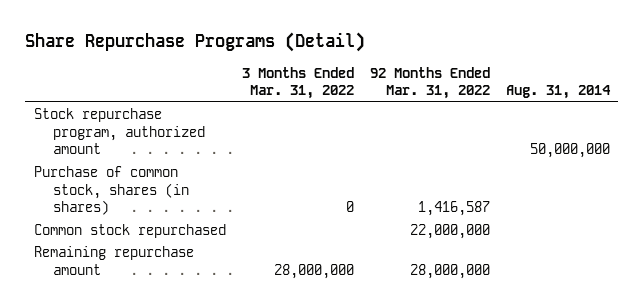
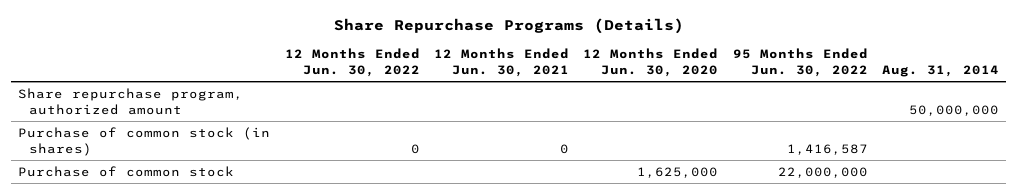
- Share Repurchase Programs (Detail)
+ Share Repurchase Programs (Details)
- | 3 Months Ended Mar. 31, 2022 | 92 Months Ended Mar. 31, 2022 | Aug. 31, 2014
+ | 12 Months Ended Jun. 30, 2022 | 12 Months Ended Jun. 30, 2021 | 12 Months Ended Jun. 30, 2020 | 95 Months Ended Jun. 30, 2022 | Aug. 31, 2014
- Stock repurchase program, authorized amount | | | 50,000,000
- Purchase of common stock, shares (in shares) | 0 | 1,416,587 |
- Common stock repurchased | | 22,000,000 |
- Remaining repurchase amount | 28,000,000 | 28,000,000 |
+ Share repurchase program, authorized amount | | | | | 50,000,000
+ Purchase of common stock (in shares) | 0 | 0 | | 1,416,587 |
+ Purchase of common stock | | | 1,625,000 | 22,000,000 |

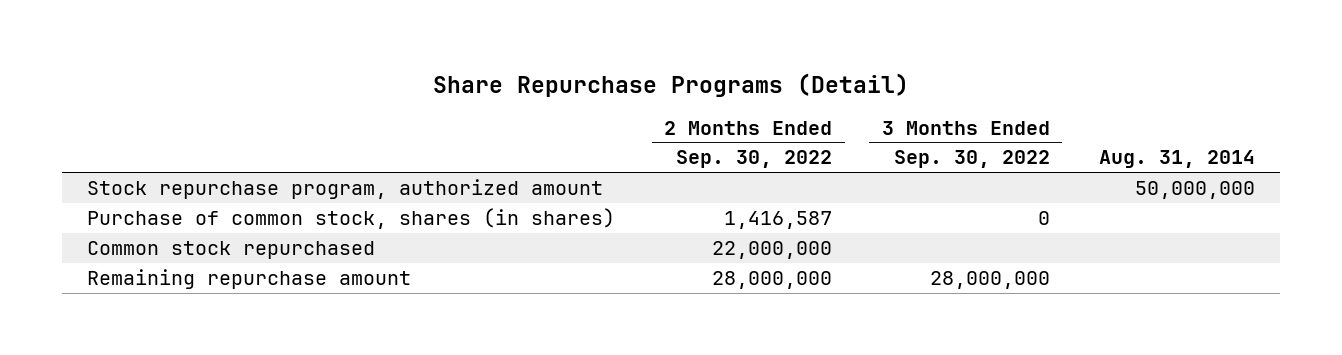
- Share Repurchase Programs (Details)
+ Share Repurchase Programs (Detail)
- | 12 Months Ended Jun. 30, 2022 | 12 Months Ended Jun. 30, 2021 | 12 Months Ended Jun. 30, 2020 | 95 Months Ended Jun. 30, 2022 | Aug. 31, 2014
+ | 2 Months Ended Sep. 30, 2022 | 3 Months Ended Sep. 30, 2022 | Aug. 31, 2014
- Share repurchase program, authorized amount | | | | | 50,000,000
- Purchase of common stock (in shares) | 0 | 0 | | 1,416,587 |
- Purchase of common stock | | | 1,625,000 | 22,000,000 |
+ Stock repurchase program, authorized amount | | | 50,000,000
+ Purchase of common stock, shares (in shares) | 1,416,587 | 0 |
+ Common stock repurchased | 22,000,000 | |
+ Remaining repurchase amount | 28,000,000 | 28,000,000 |

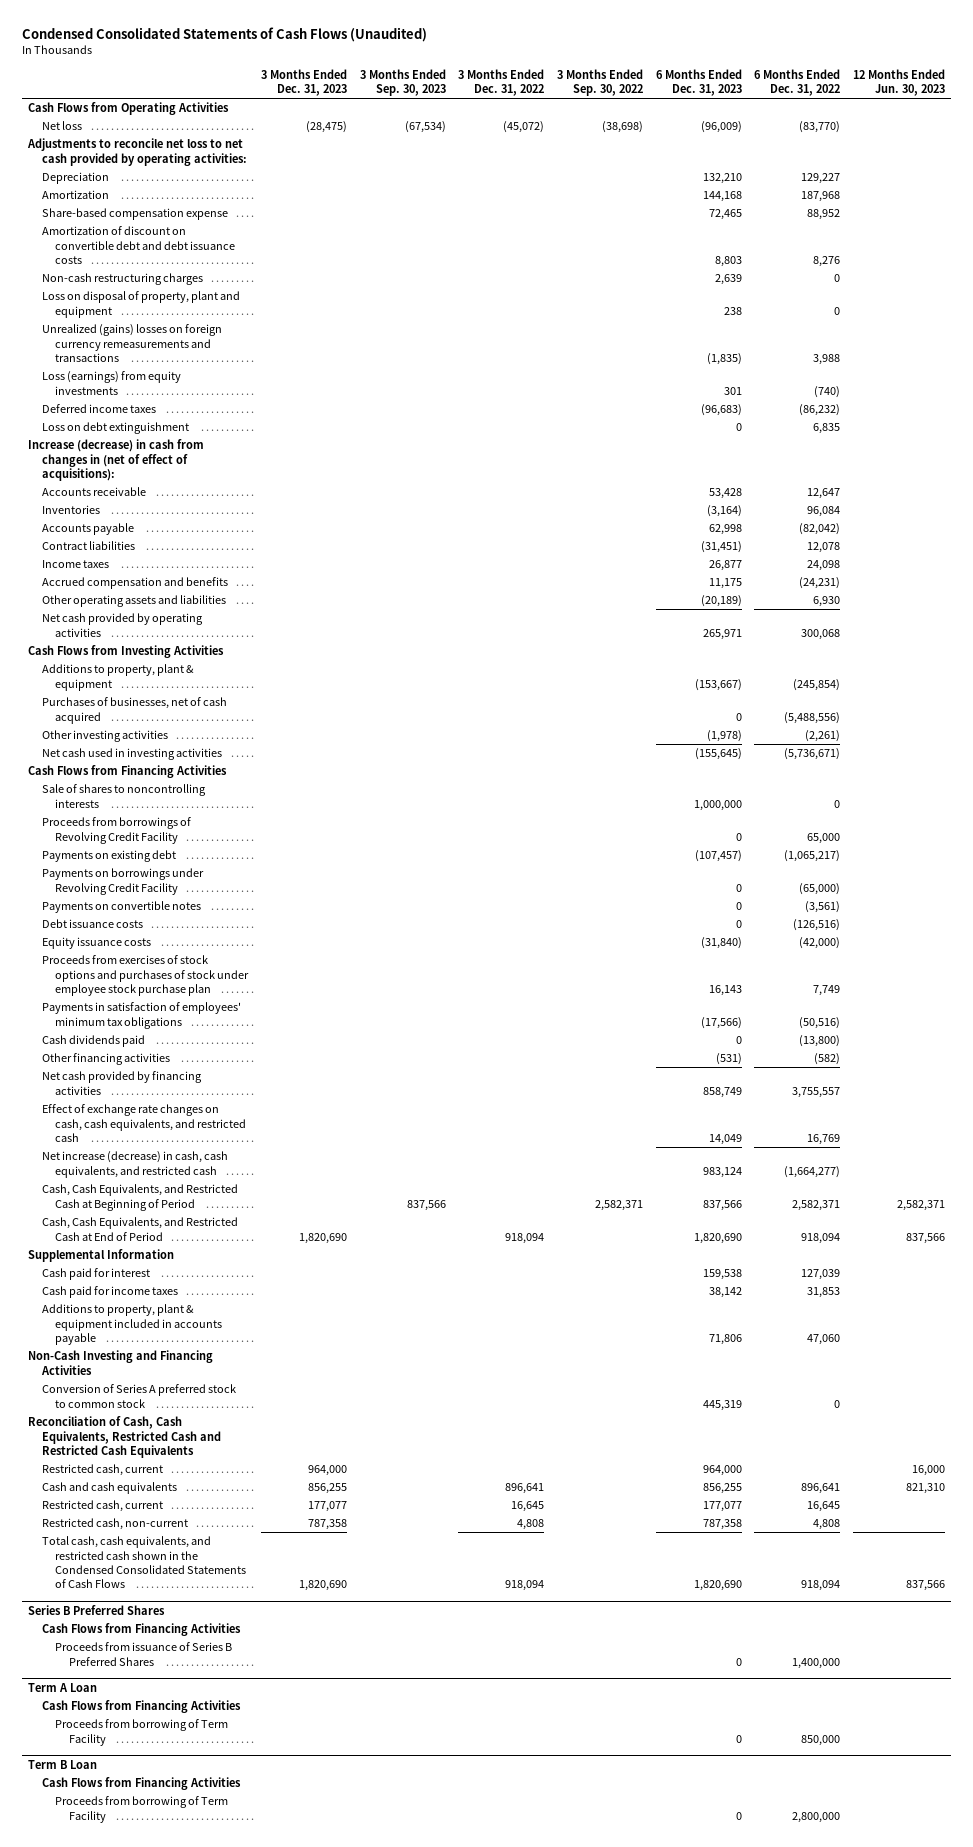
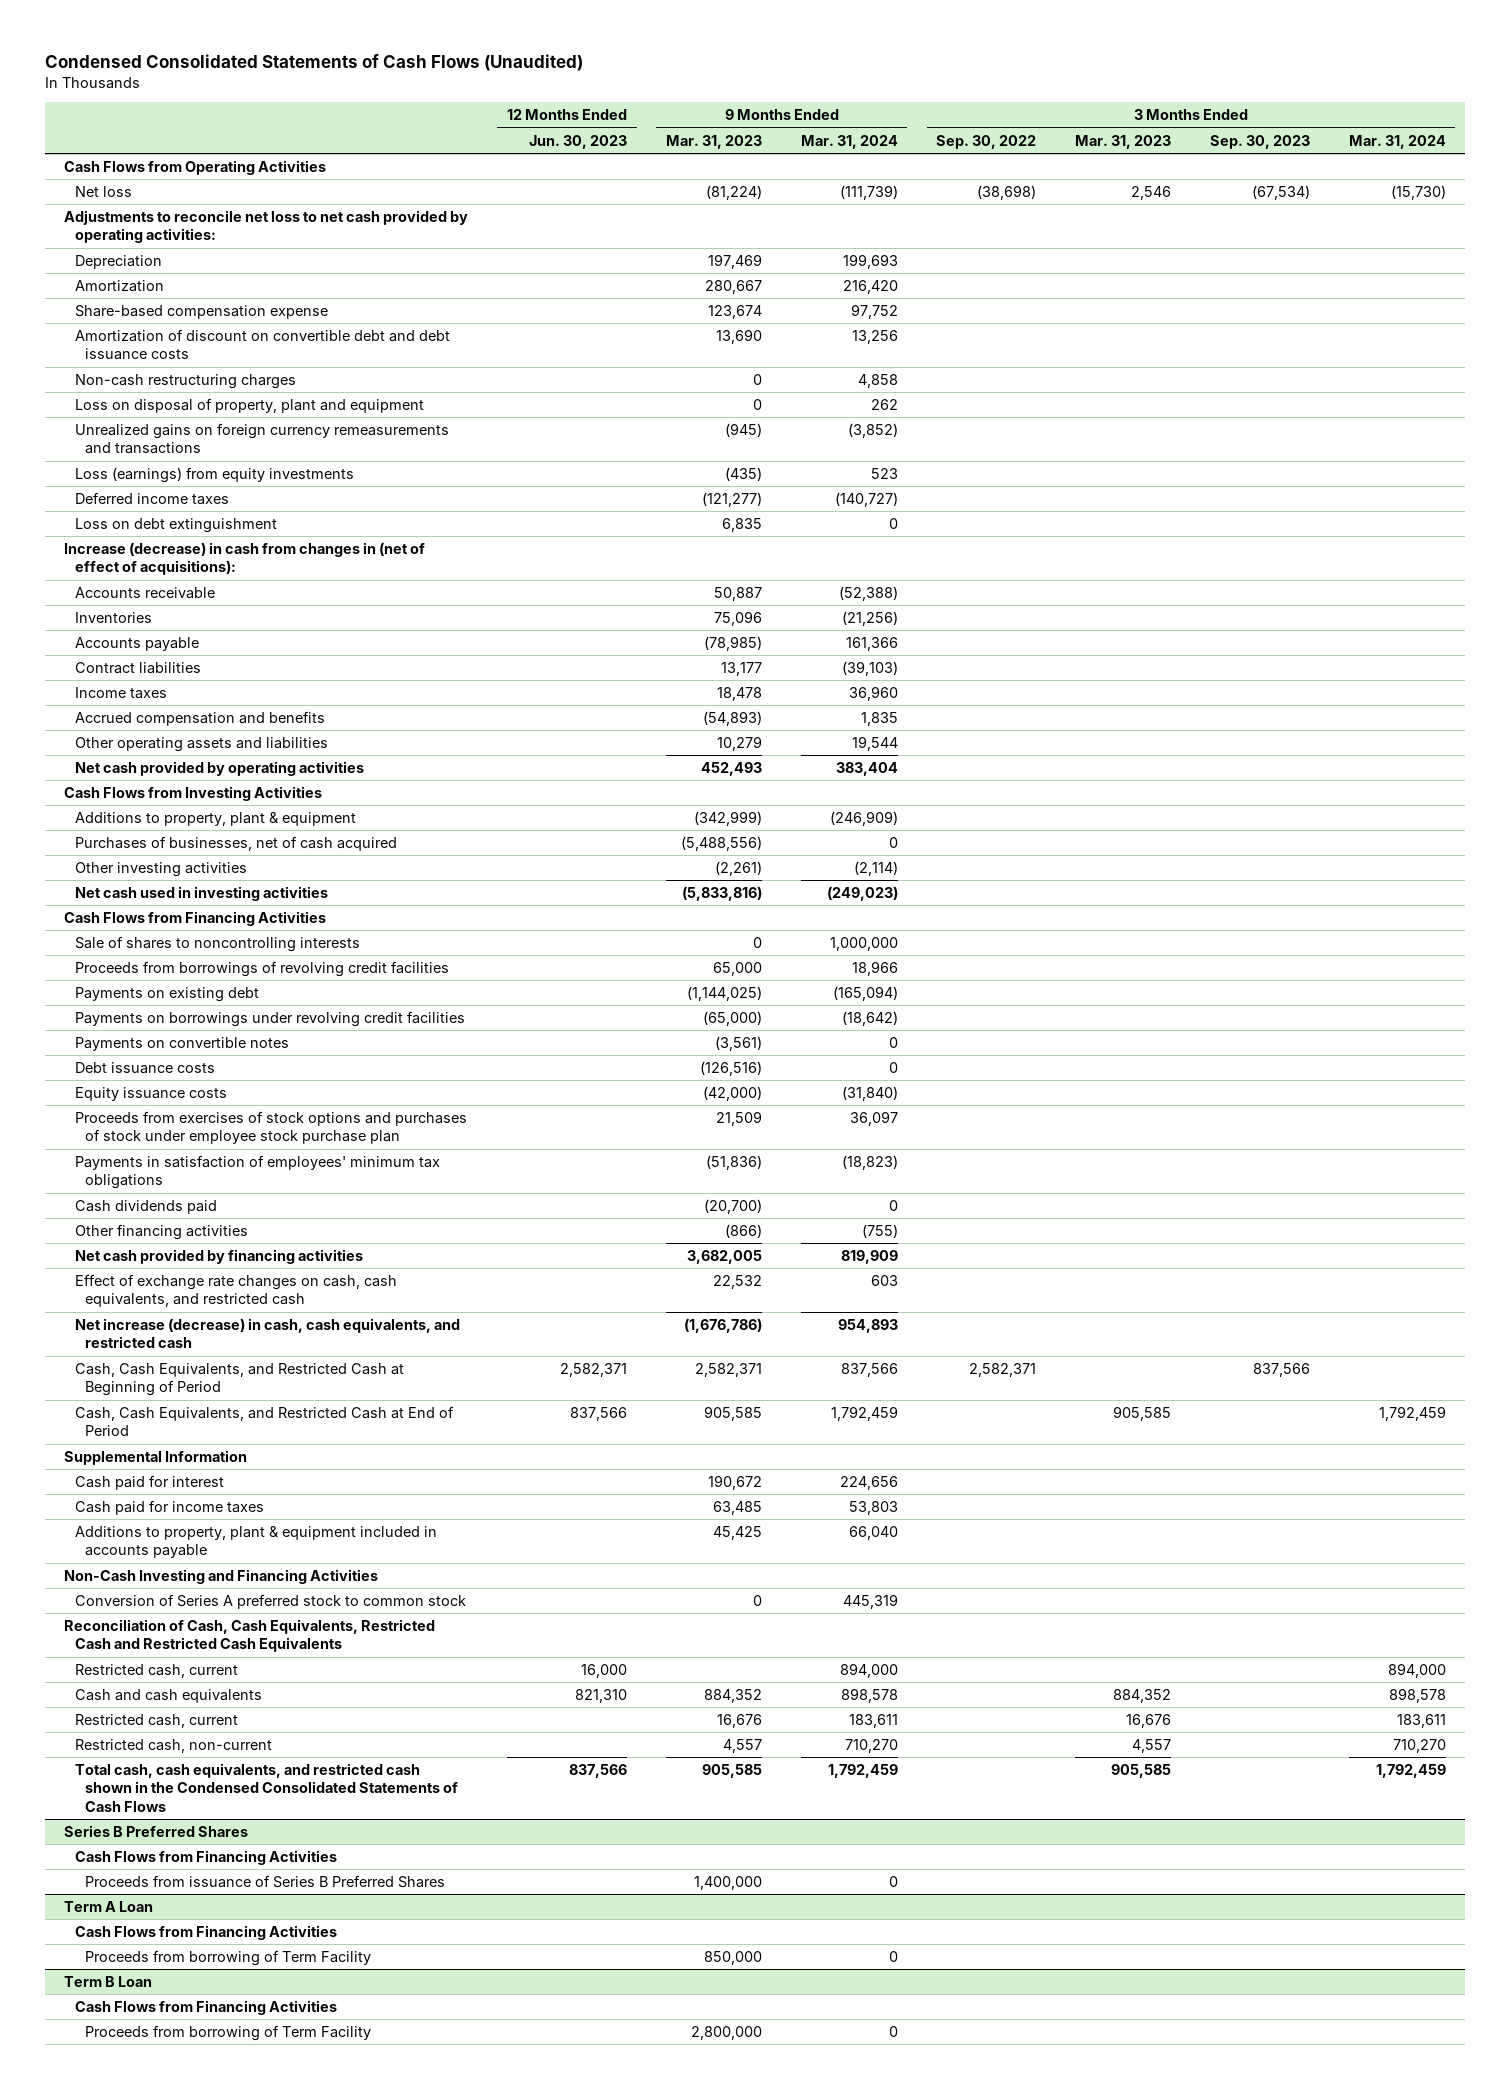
- | 3 Months Ended Dec. 31, 2023 | 3 Months Ended Sep. 30, 2023 | 3 Months Ended Dec. 31, 2022 | 3 Months Ended Sep. 30, 2022 | 6 Months Ended Dec. 31, 2023 | 6 Months Ended Dec. 31, 2022 | 12 Months Ended Jun. 30, 2023
+ | 12 Months Ended Jun. 30, 2023 | 9 Months Ended Mar. 31, 2023 | 9 Months Ended Mar. 31, 2024 | 3 Months Ended Sep. 30, 2022 | 3 Months Ended Mar. 31, 2023 | 3 Months Ended Sep. 30, 2023 | 3 Months Ended Mar. 31, 2024
- Unrealized (gains) losses on foreign currency remeasurements and transactions | | | | | (1,835) | 3,988 |
+ Unrealized gains on foreign currency remeasurements and transactions | | (945) | (3,852) | | | |
- Proceeds from borrowings of Revolving Credit Facility | | | | | 0 | 65,000 |
+ Proceeds from borrowings of revolving credit facilities | | 65,000 | 18,966 | | | |
- Payments on borrowings under Revolving Credit Facility | | | | | 0 | (65,000) |
+ Payments on borrowings under revolving credit facilities | | (65,000) | (18,642) | | | |

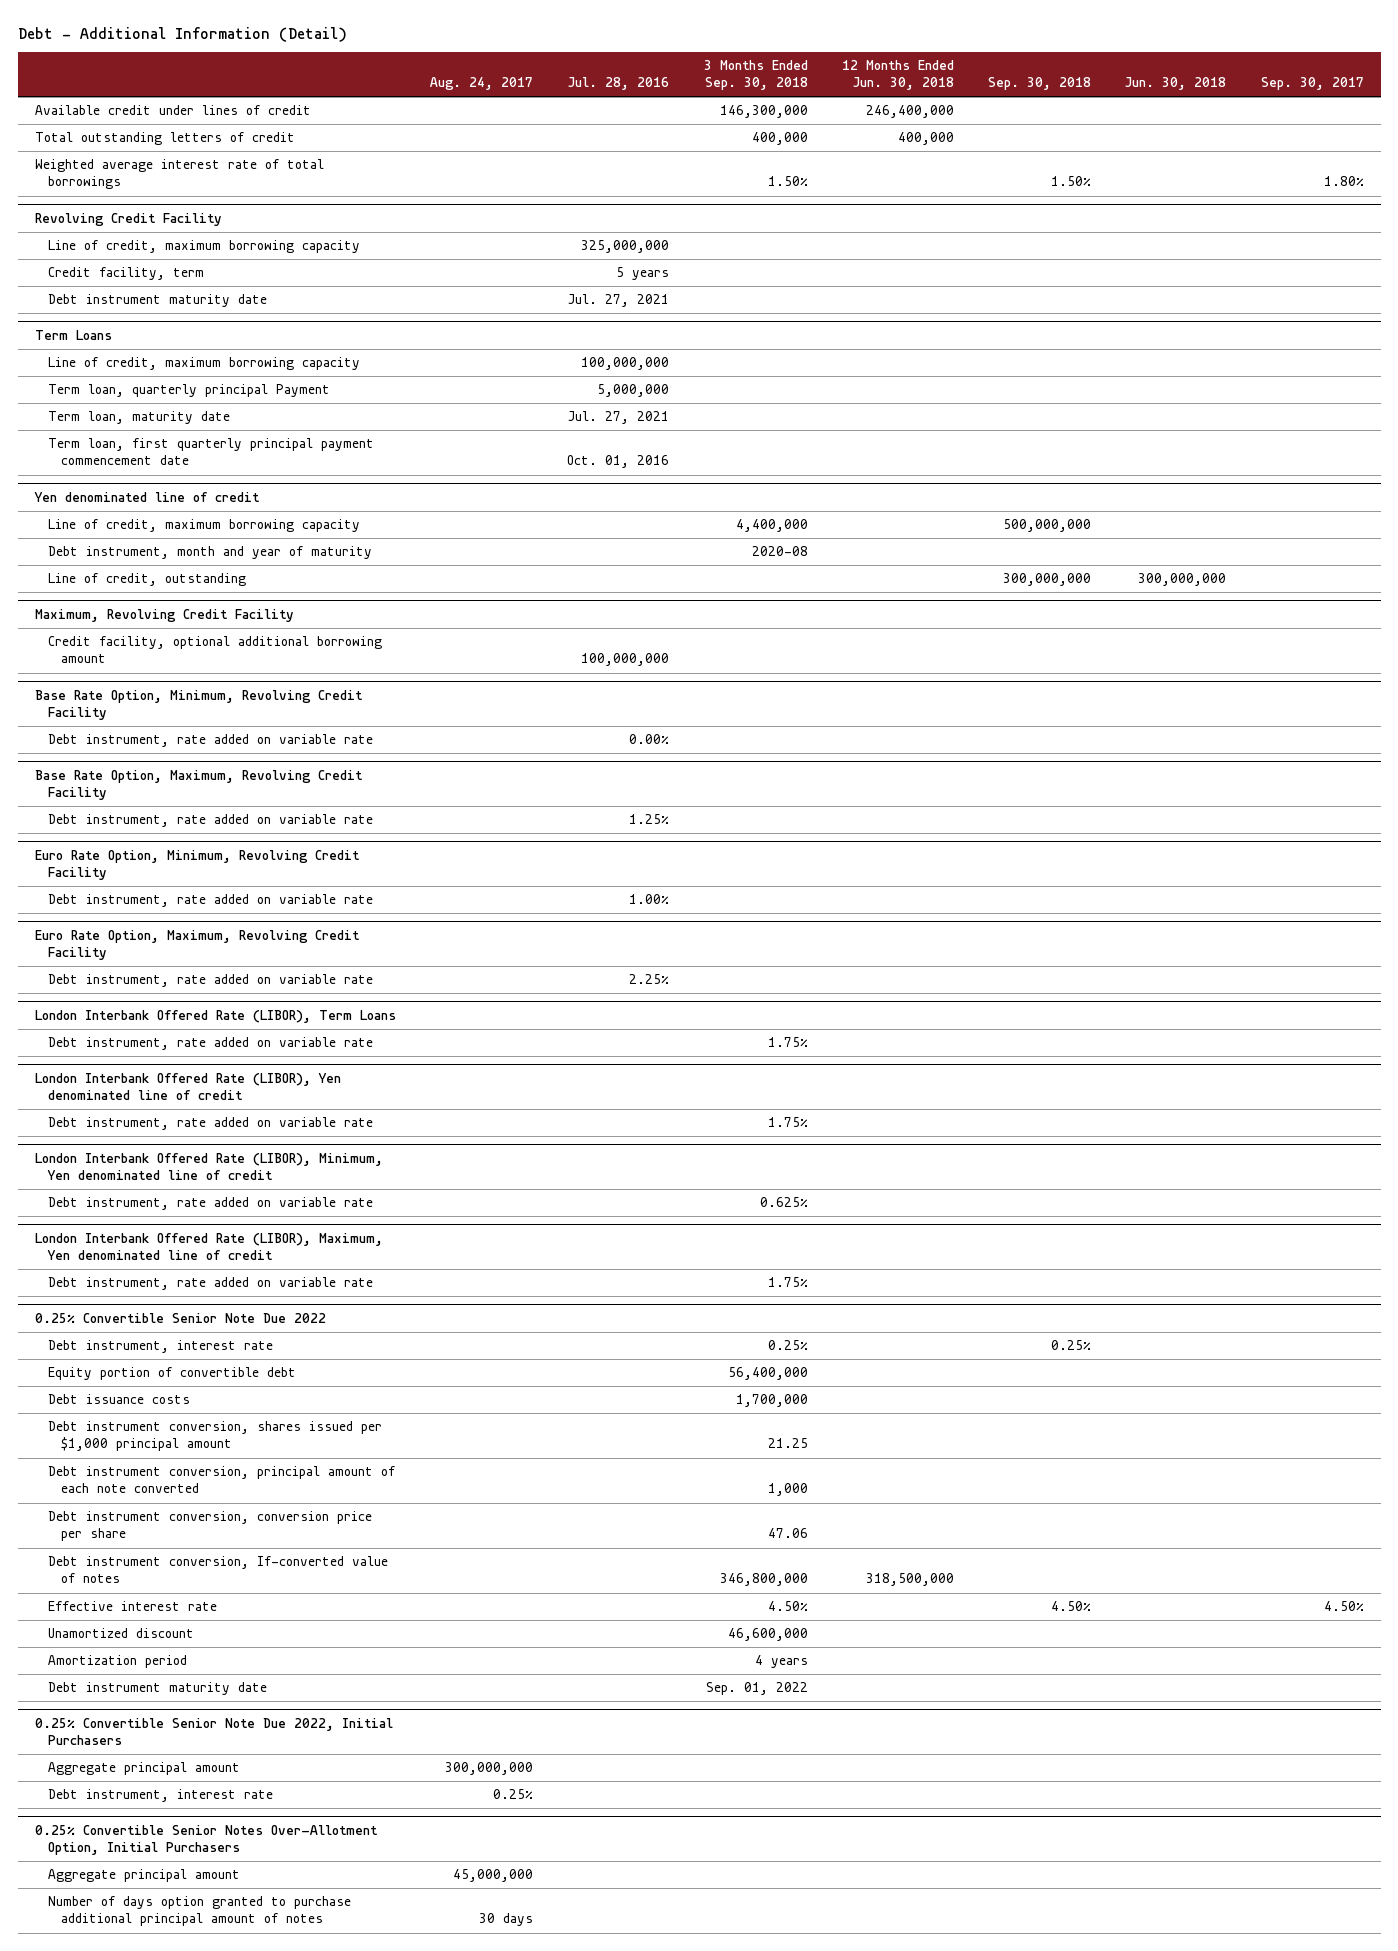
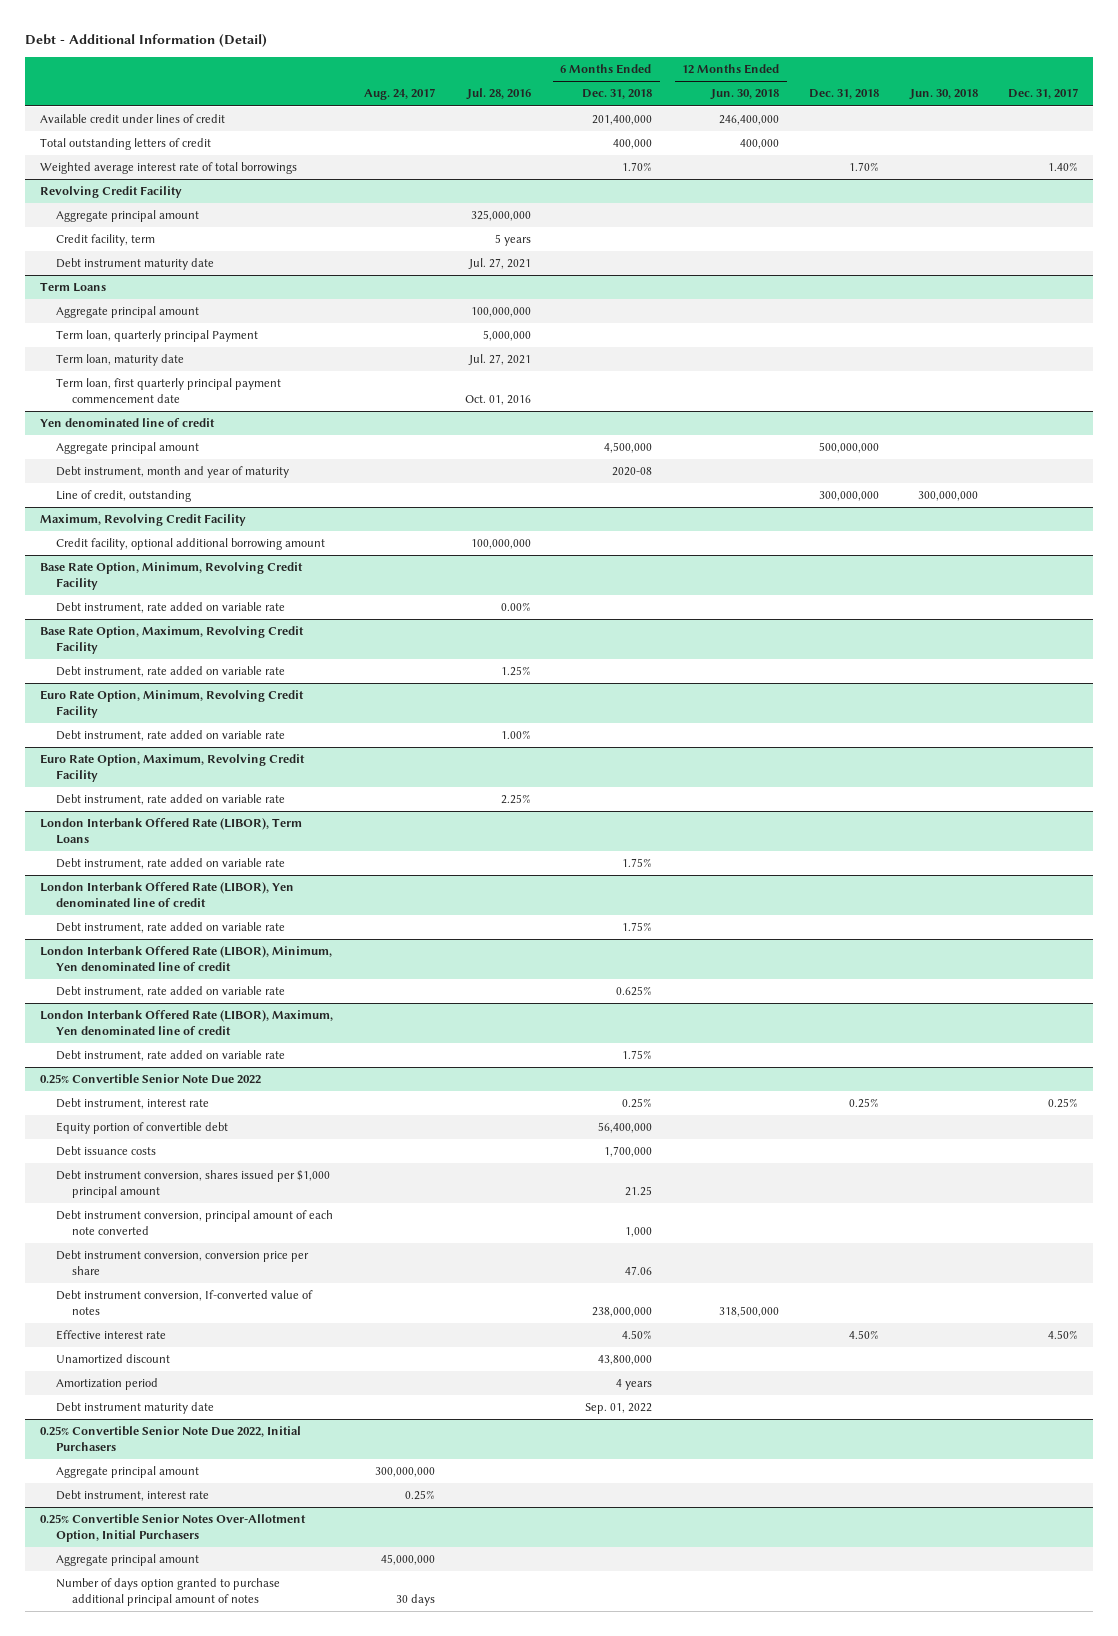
- | Aug. 24, 2017 | Jul. 28, 2016 | 3 Months Ended Sep. 30, 2018 | 12 Months Ended Jun. 30, 2018 | Sep. 30, 2018 | Jun. 30, 2018 | Sep. 30, 2017
+ | Aug. 24, 2017 | Jul. 28, 2016 | 6 Months Ended Dec. 31, 2018 | 12 Months Ended Jun. 30, 2018 | Dec. 31, 2018 | Jun. 30, 2018 | Dec. 31, 2017
@ Revolving Credit Facility
- Line of credit, maximum borrowing capacity | | 325,000,000 | | | | |
+ Aggregate principal amount | | 325,000,000 | | | | |
@ Term Loans
- Line of credit, maximum borrowing capacity | | 100,000,000 | | | | |
+ Aggregate principal amount | | 100,000,000 | | | | |
@ Yen denominated line of credit
- Line of credit, maximum borrowing capacity | | | 4,400,000 | | 500,000,000 | |
+ Aggregate principal amount | | | 4,500,000 | | 500,000,000 | |

